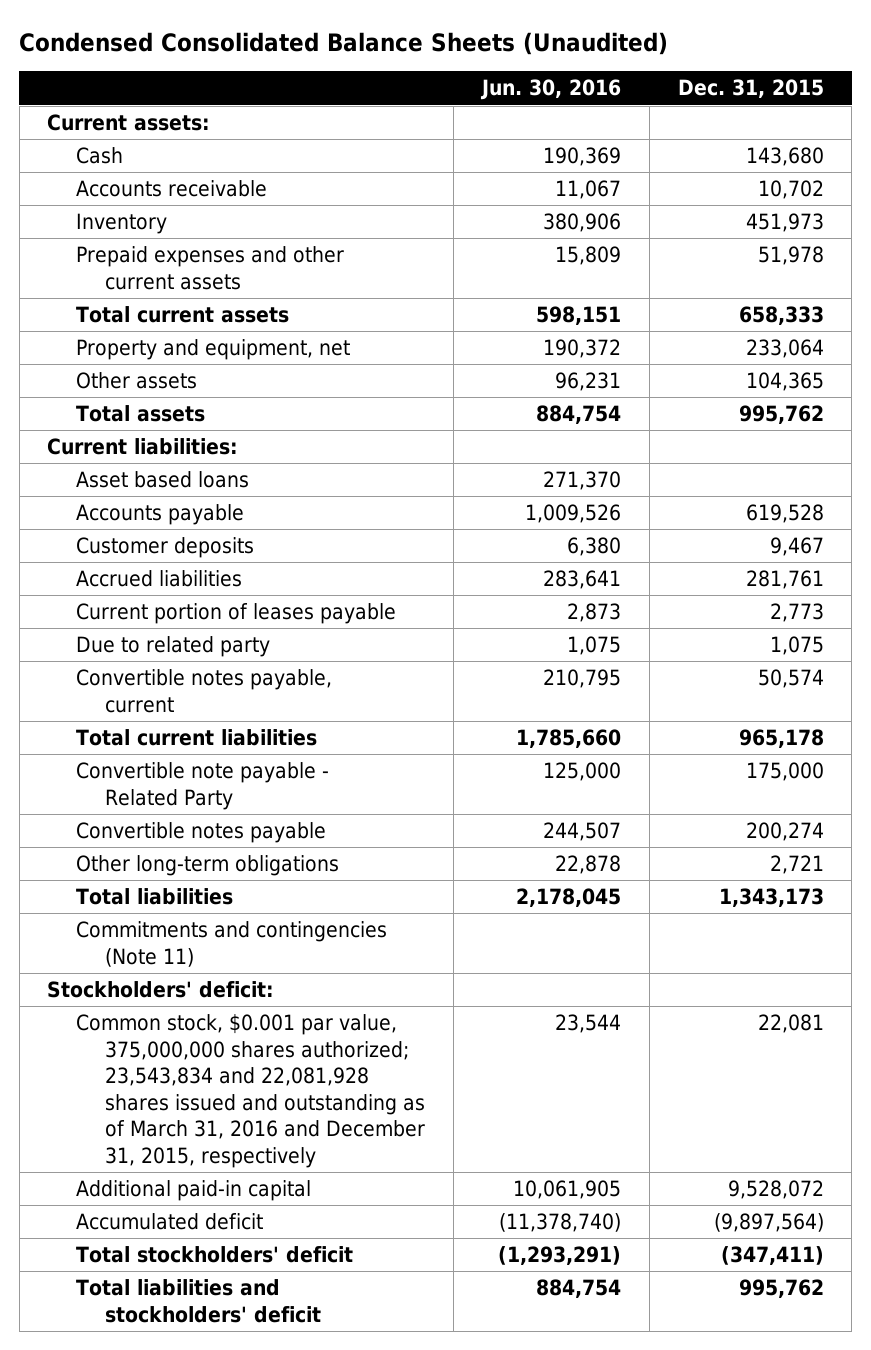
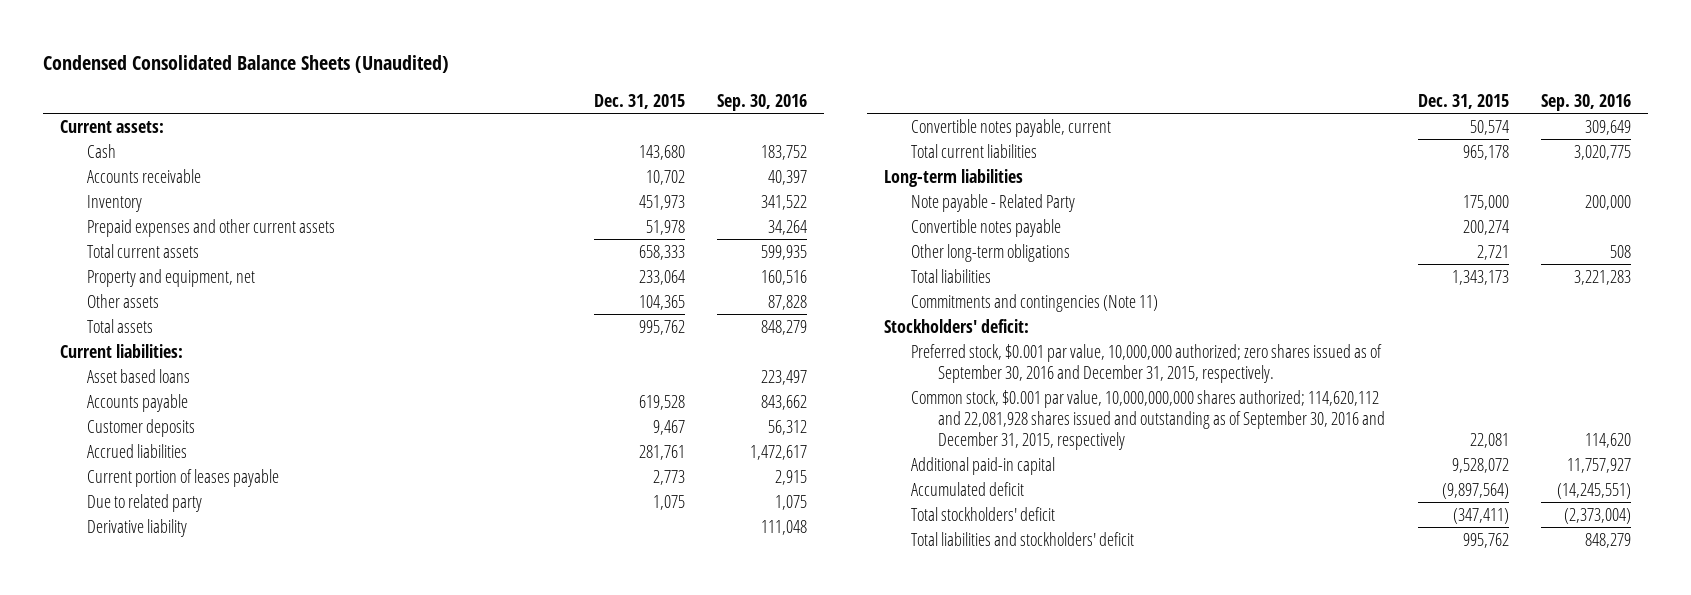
- | Jun. 30, 2016 | Dec. 31, 2015
+ | Dec. 31, 2015 | Sep. 30, 2016
+ Derivative liability | | 111,048
- Convertible note payable - Related Party | 125,000 | 175,000
+ Long-term liabilities
+ Note payable - Related Party | 175,000 | 200,000
- Common stock, $0.001 par value, 375,000,000 shares authorized; 23,543,834 and 22,081,928 shares issued and outstanding as of March 31, 2016 and December 31, 2015, respectively | 23,544 | 22,081
+ Preferred stock, $0.001 par value, 10,000,000 authorized; zero shares issued as of September 30, 2016 and December 31, 2015, respectively.
+ Common stock, $0.001 par value, 10,000,000,000 shares authorized; 114,620,112 and 22,081,928 shares issued and outstanding as of September 30, 2016 and December 31, 2015, respectively | 22,081 | 114,620

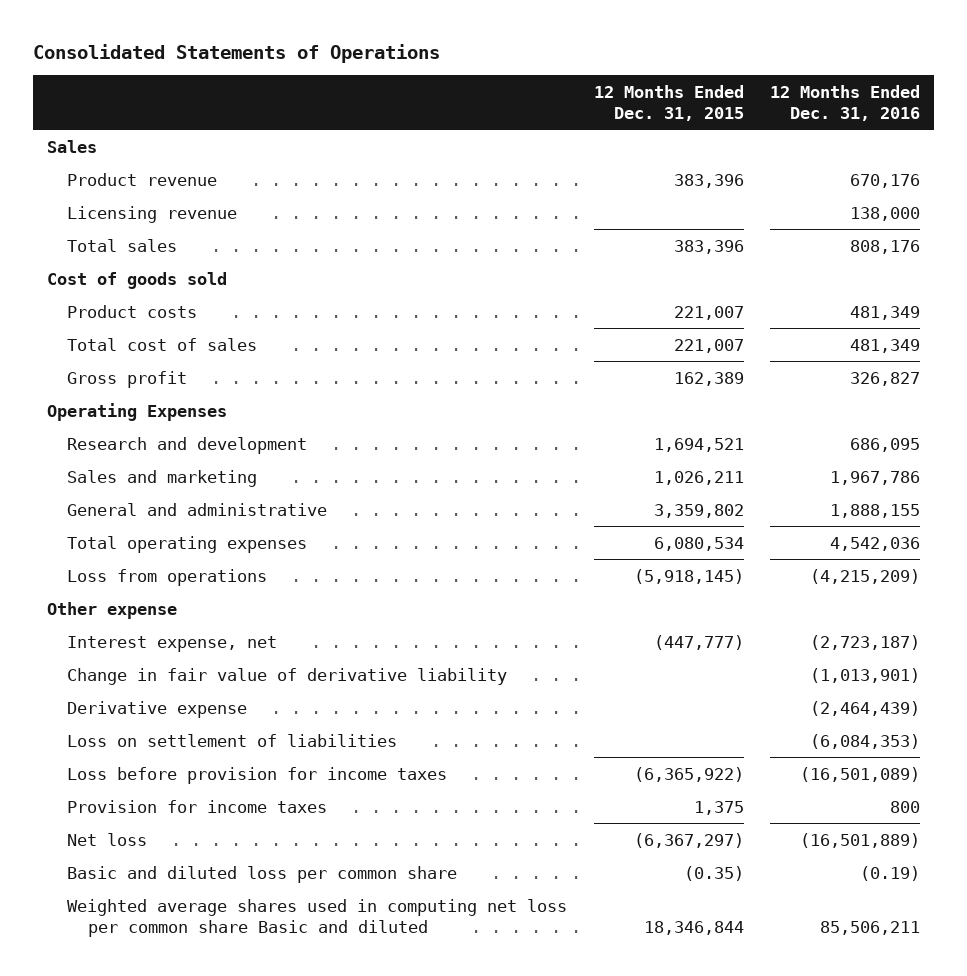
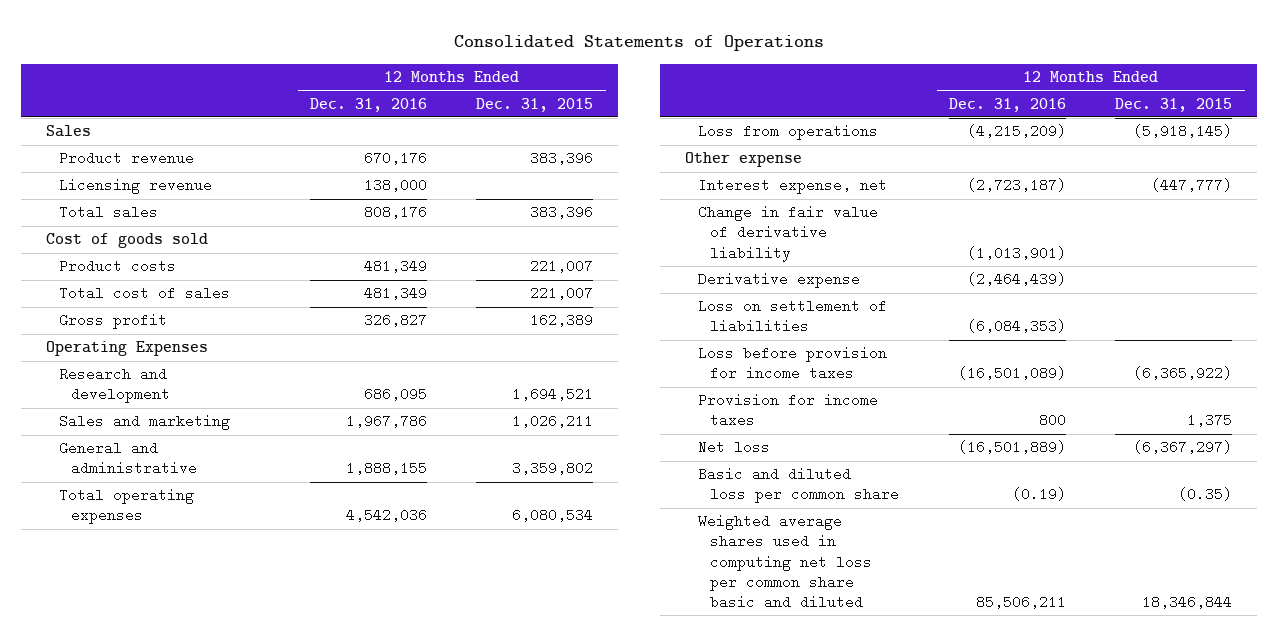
- | 12 Months Ended Dec. 31, 2015 | 12 Months Ended Dec. 31, 2016
+ | 12 Months Ended Dec. 31, 2016 | 12 Months Ended Dec. 31, 2015
- Weighted average shares used in computing net loss per common share Basic and diluted | 18,346,844 | 85,506,211
+ Weighted average shares used in computing net loss per common share basic and diluted | 85,506,211 | 18,346,844

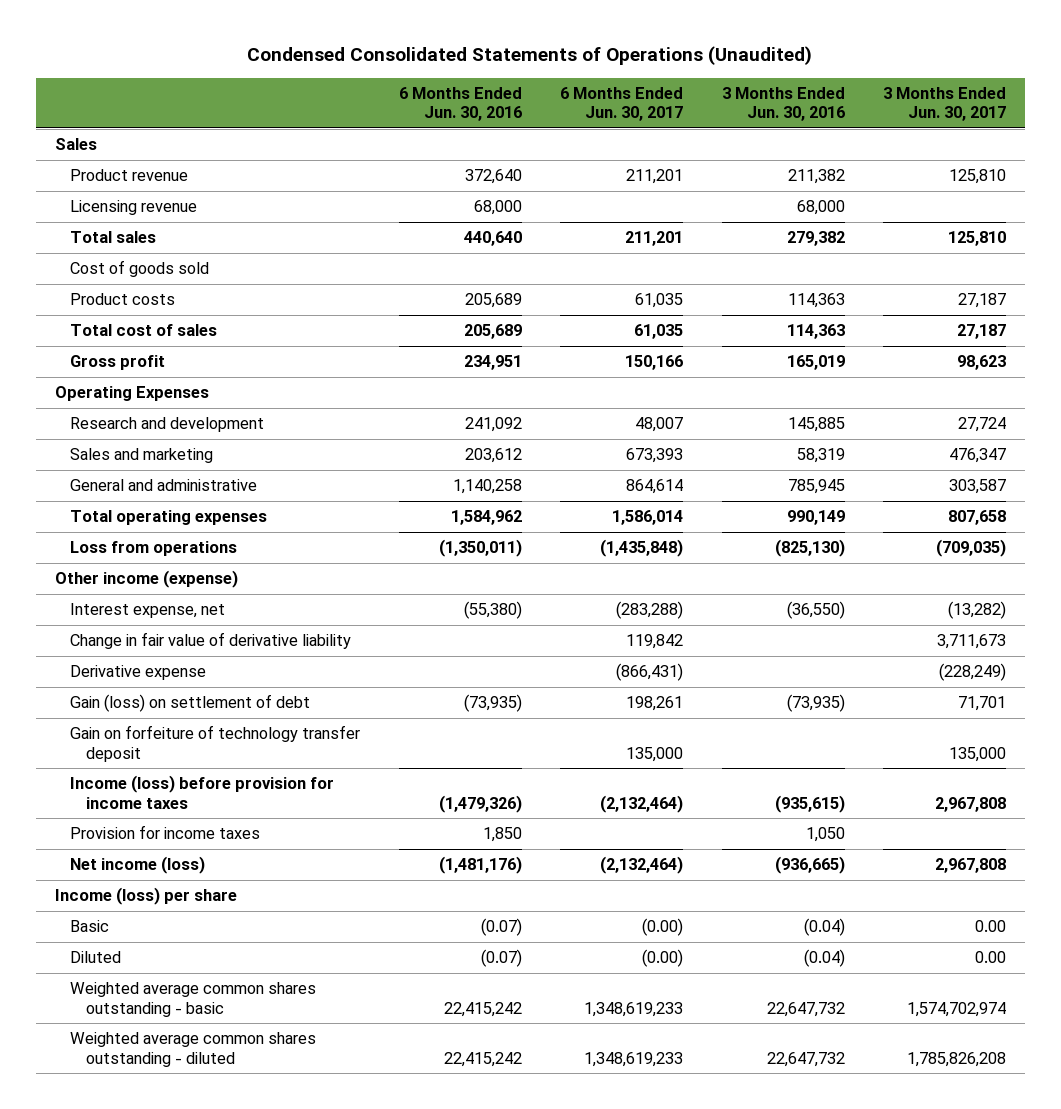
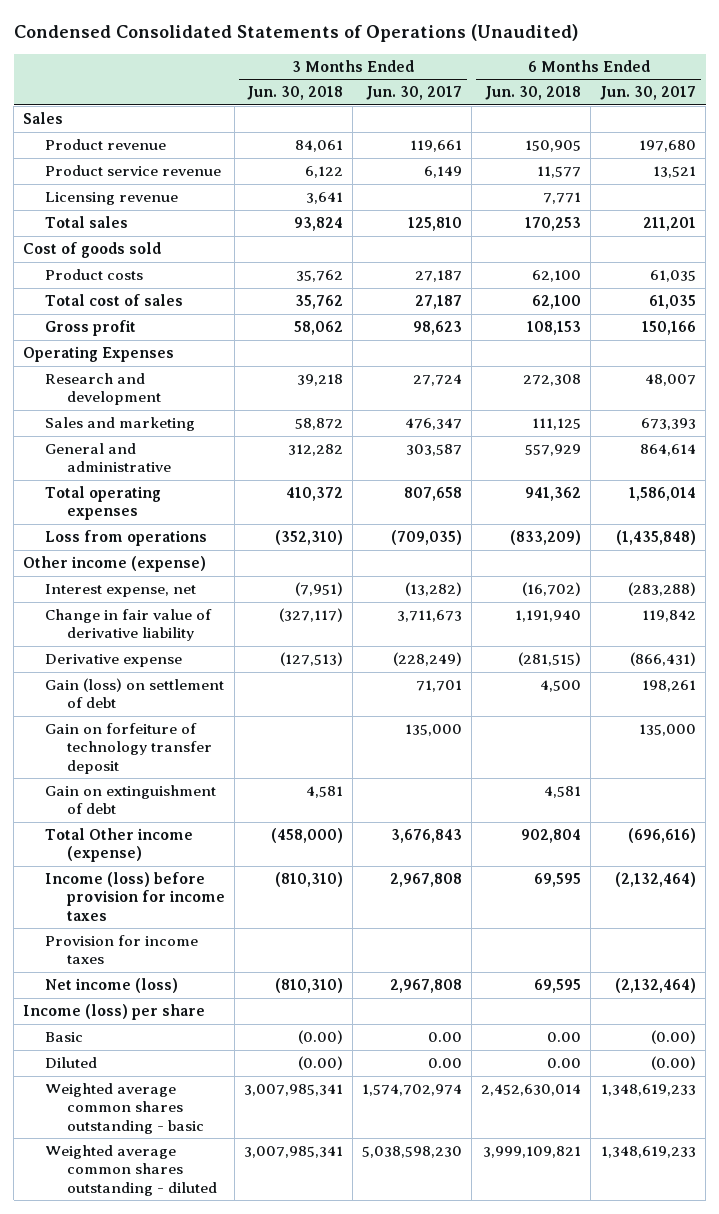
- | 6 Months Ended Jun. 30, 2016 | 6 Months Ended Jun. 30, 2017 | 3 Months Ended Jun. 30, 2016 | 3 Months Ended Jun. 30, 2017
+ | 3 Months Ended Jun. 30, 2018 | 3 Months Ended Jun. 30, 2017 | 6 Months Ended Jun. 30, 2018 | 6 Months Ended Jun. 30, 2017
- Product revenue | 372,640 | 211,201 | 211,382 | 125,810
+ Product revenue | 84,061 | 119,661 | 150,905 | 197,680
+ Product service revenue | 6,122 | 6,149 | 11,577 | 13,521
+ Gain on extinguishment of debt | 4,581 | | 4,581 |
+ Total Other income (expense) | (458,000) | 3,676,843 | 902,804 | (696,616)
- Weighted average common shares outstanding - diluted | 22,415,242 | 1,348,619,233 | 22,647,732 | 1,785,826,208
+ Weighted average common shares outstanding - diluted | 3,007,985,341 | 5,038,598,230 | 3,999,109,821 | 1,348,619,233

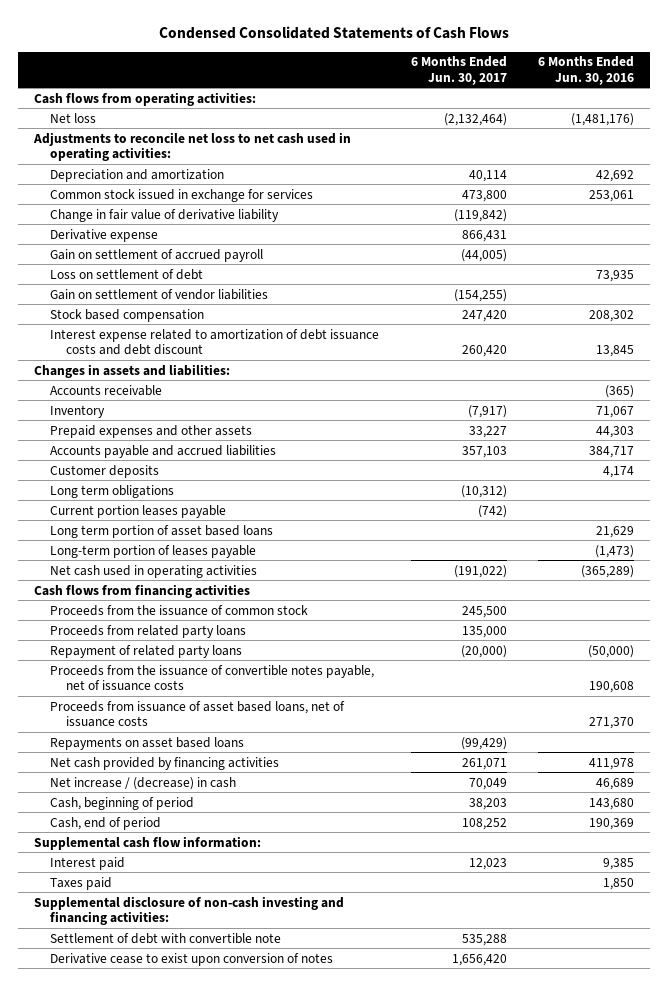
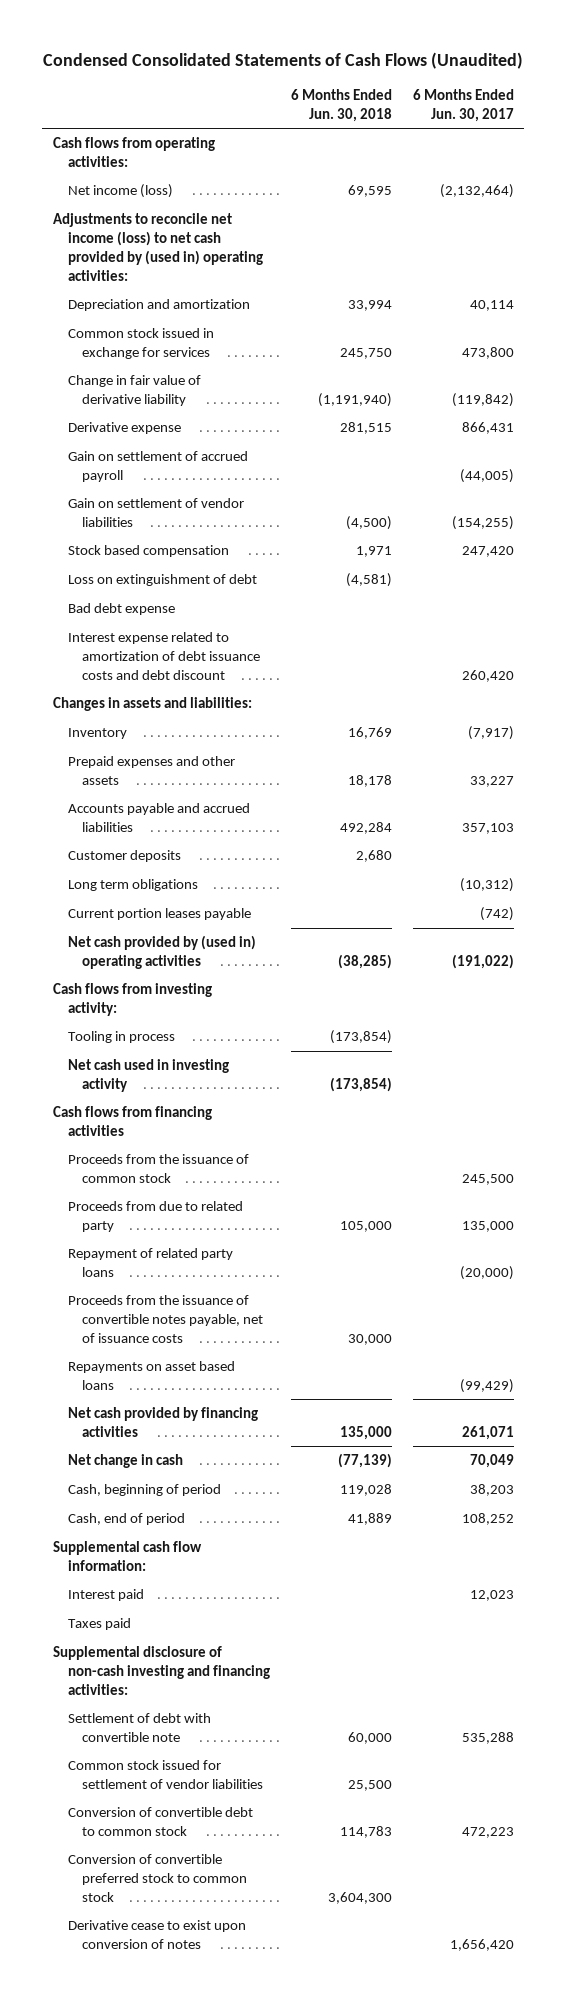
- Condensed Consolidated Statements of Cash Flows
+ Condensed Consolidated Statements of Cash Flows (Unaudited)
- | 6 Months Ended Jun. 30, 2017 | 6 Months Ended Jun. 30, 2016
+ | 6 Months Ended Jun. 30, 2018 | 6 Months Ended Jun. 30, 2017
- Net loss | (2,132,464) | (1,481,176)
- Adjustments to reconcile net loss to net cash used in operating activities:
+ Net income (loss) | 69,595 | (2,132,464)
+ Adjustments to reconcile net income (loss) to net cash provided by (used in) operating activities:
- Loss on settlement of debt | | 73,935
+ Loss on extinguishment of debt | (4,581) |
+ Bad debt expense
- Accounts receivable | | (365)
- Long term portion of asset based loans | | 21,629
- Long-term portion of leases payable | | (1,473)
- Net cash used in operating activities | (191,022) | (365,289)
+ Net cash provided by (used in) operating activities | (38,285) | (191,022)
+ Cash flows from investing activity:
+ Tooling in process | (173,854) |
+ Net cash used in investing activity | (173,854) |
- Proceeds from related party loans | 135,000 |
+ Proceeds from due to related party | 105,000 | 135,000
- Proceeds from issuance of asset based loans, net of issuance costs | | 271,370
- Net increase / (decrease) in cash | 70,049 | 46,689
+ Net change in cash | (77,139) | 70,049
+ Common stock issued for settlement of vendor liabilities | 25,500 |
+ Conversion of convertible debt to common stock | 114,783 | 472,223
+ Conversion of convertible preferred stock to common stock | 3,604,300 |

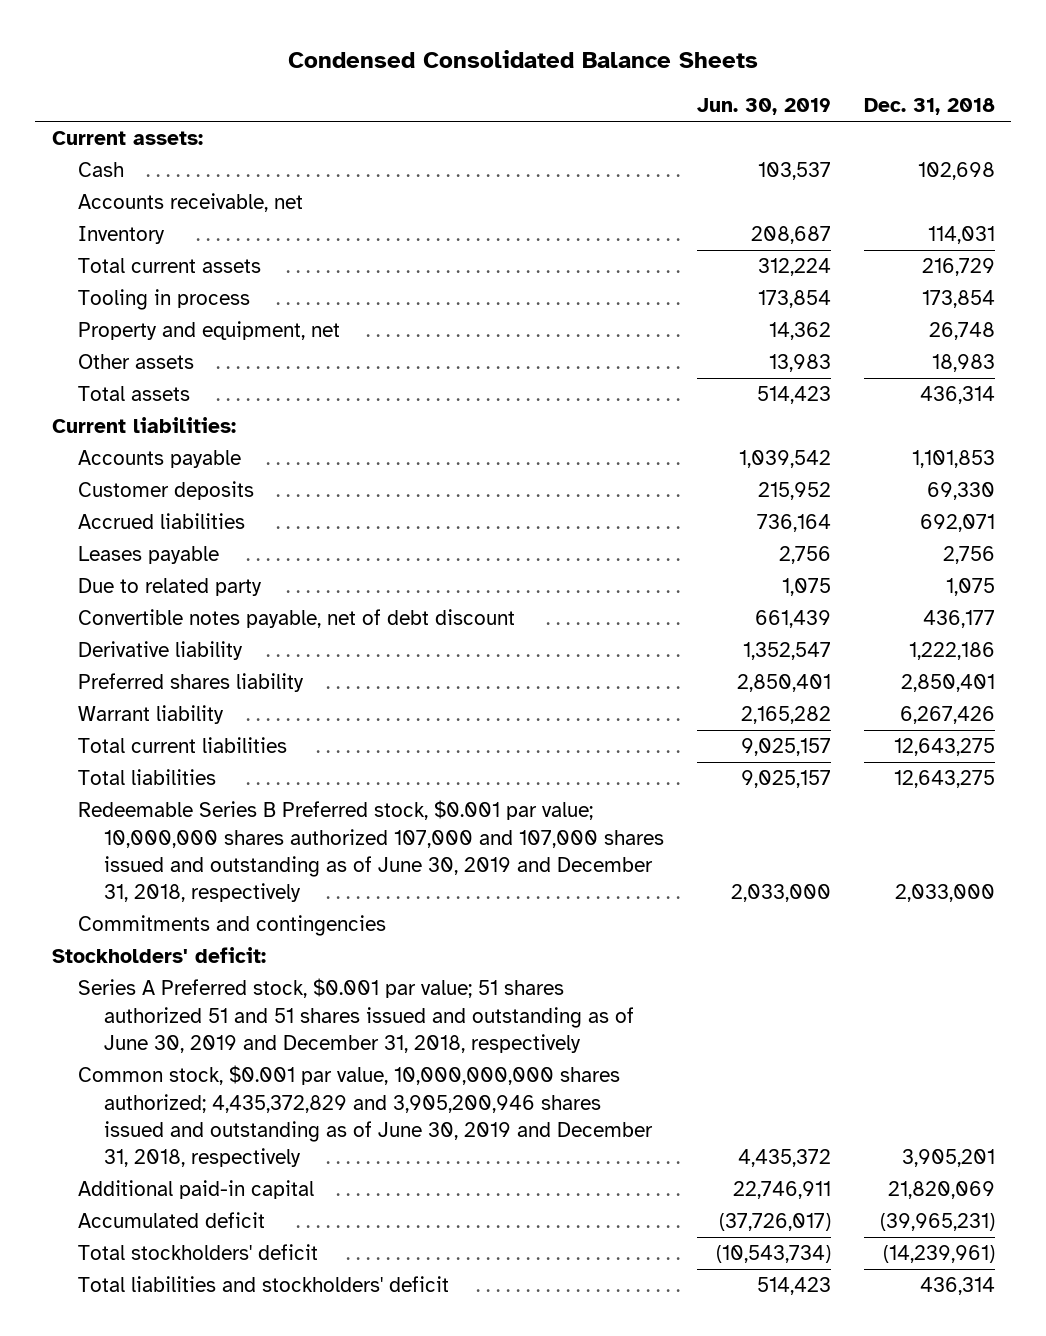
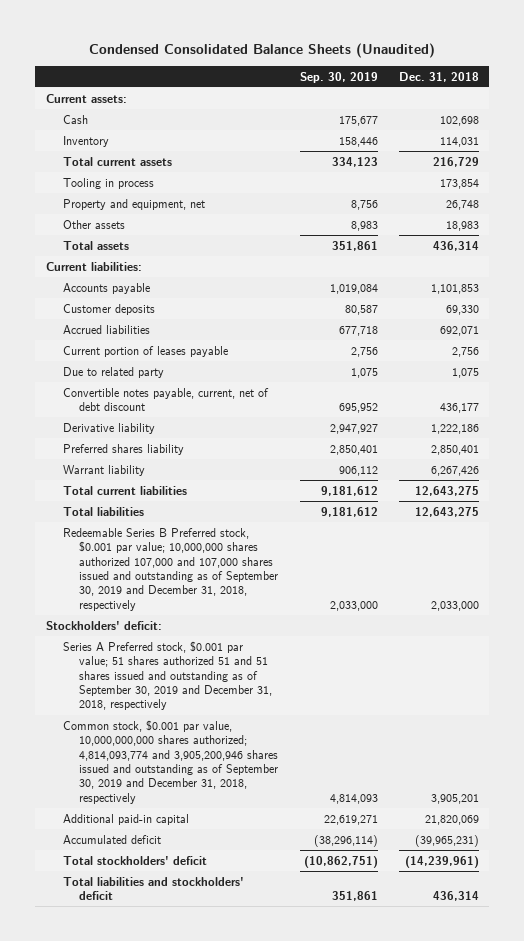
- Condensed Consolidated Balance Sheets
+ Condensed Consolidated Balance Sheets (Unaudited)
- | Jun. 30, 2019 | Dec. 31, 2018
+ | Sep. 30, 2019 | Dec. 31, 2018
- Accounts receivable, net
- Leases payable | 2,756 | 2,756
+ Current portion of leases payable | 2,756 | 2,756
- Convertible notes payable, net of debt discount | 661,439 | 436,177
+ Convertible notes payable, current, net of debt discount | 695,952 | 436,177
- Redeemable Series B Preferred stock, $0.001 par value; 10,000,000 shares authorized 107,000 and 107,000 shares issued and outstanding as of June 30, 2019 and December 31, 2018, respectively | 2,033,000 | 2,033,000
- Commitments and contingencies
+ Redeemable Series B Preferred stock, $0.001 par value; 10,000,000 shares authorized 107,000 and 107,000 shares issued and outstanding as of September 30, 2019 and December 31, 2018, respectively | 2,033,000 | 2,033,000
- Series A Preferred stock, $0.001 par value; 51 shares authorized 51 and 51 shares issued and outstanding as of June 30, 2019 and December 31, 2018, respectively
- Common stock, $0.001 par value, 10,000,000,000 shares authorized; 4,435,372,829 and 3,905,200,946 shares issued and outstanding as of June 30, 2019 and December 31, 2018, respectively | 4,435,372 | 3,905,201
+ Series A Preferred stock, $0.001 par value; 51 shares authorized 51 and 51 shares issued and outstanding as of September 30, 2019 and December 31, 2018, respectively
+ Common stock, $0.001 par value, 10,000,000,000 shares authorized; 4,814,093,774 and 3,905,200,946 shares issued and outstanding as of September 30, 2019 and December 31, 2018, respectively | 4,814,093 | 3,905,201

